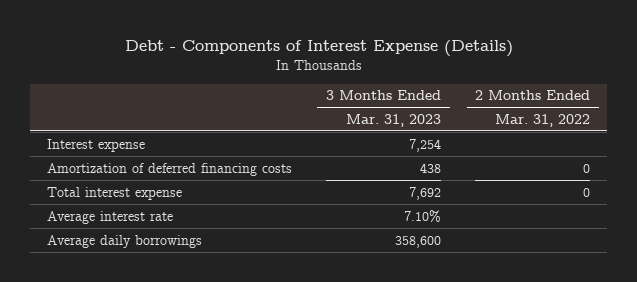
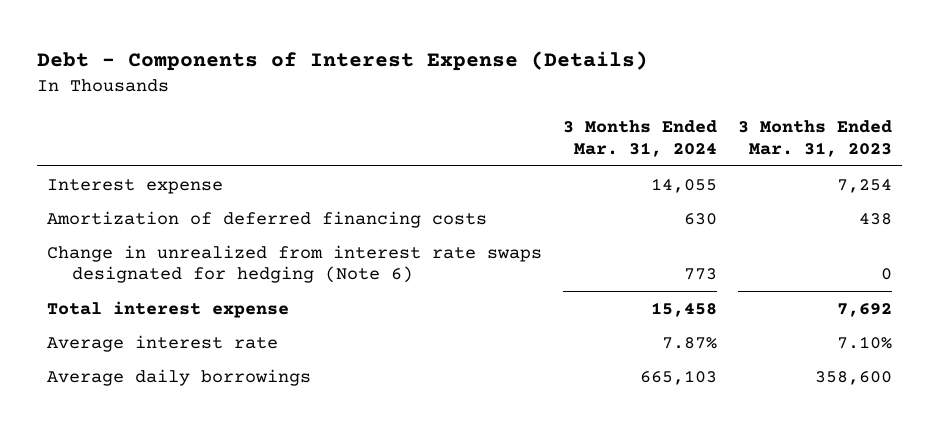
- | 3 Months Ended Mar. 31, 2023 | 2 Months Ended Mar. 31, 2022
+ | 3 Months Ended Mar. 31, 2024 | 3 Months Ended Mar. 31, 2023
+ Change in unrealized from interest rate swaps designated for hedging (Note 6) | 773 | 0

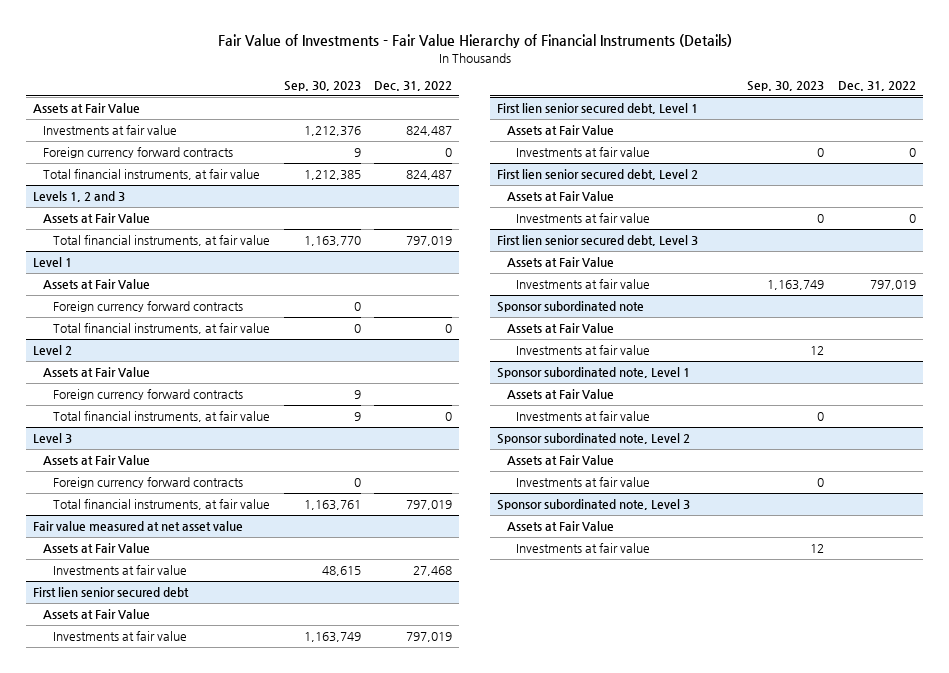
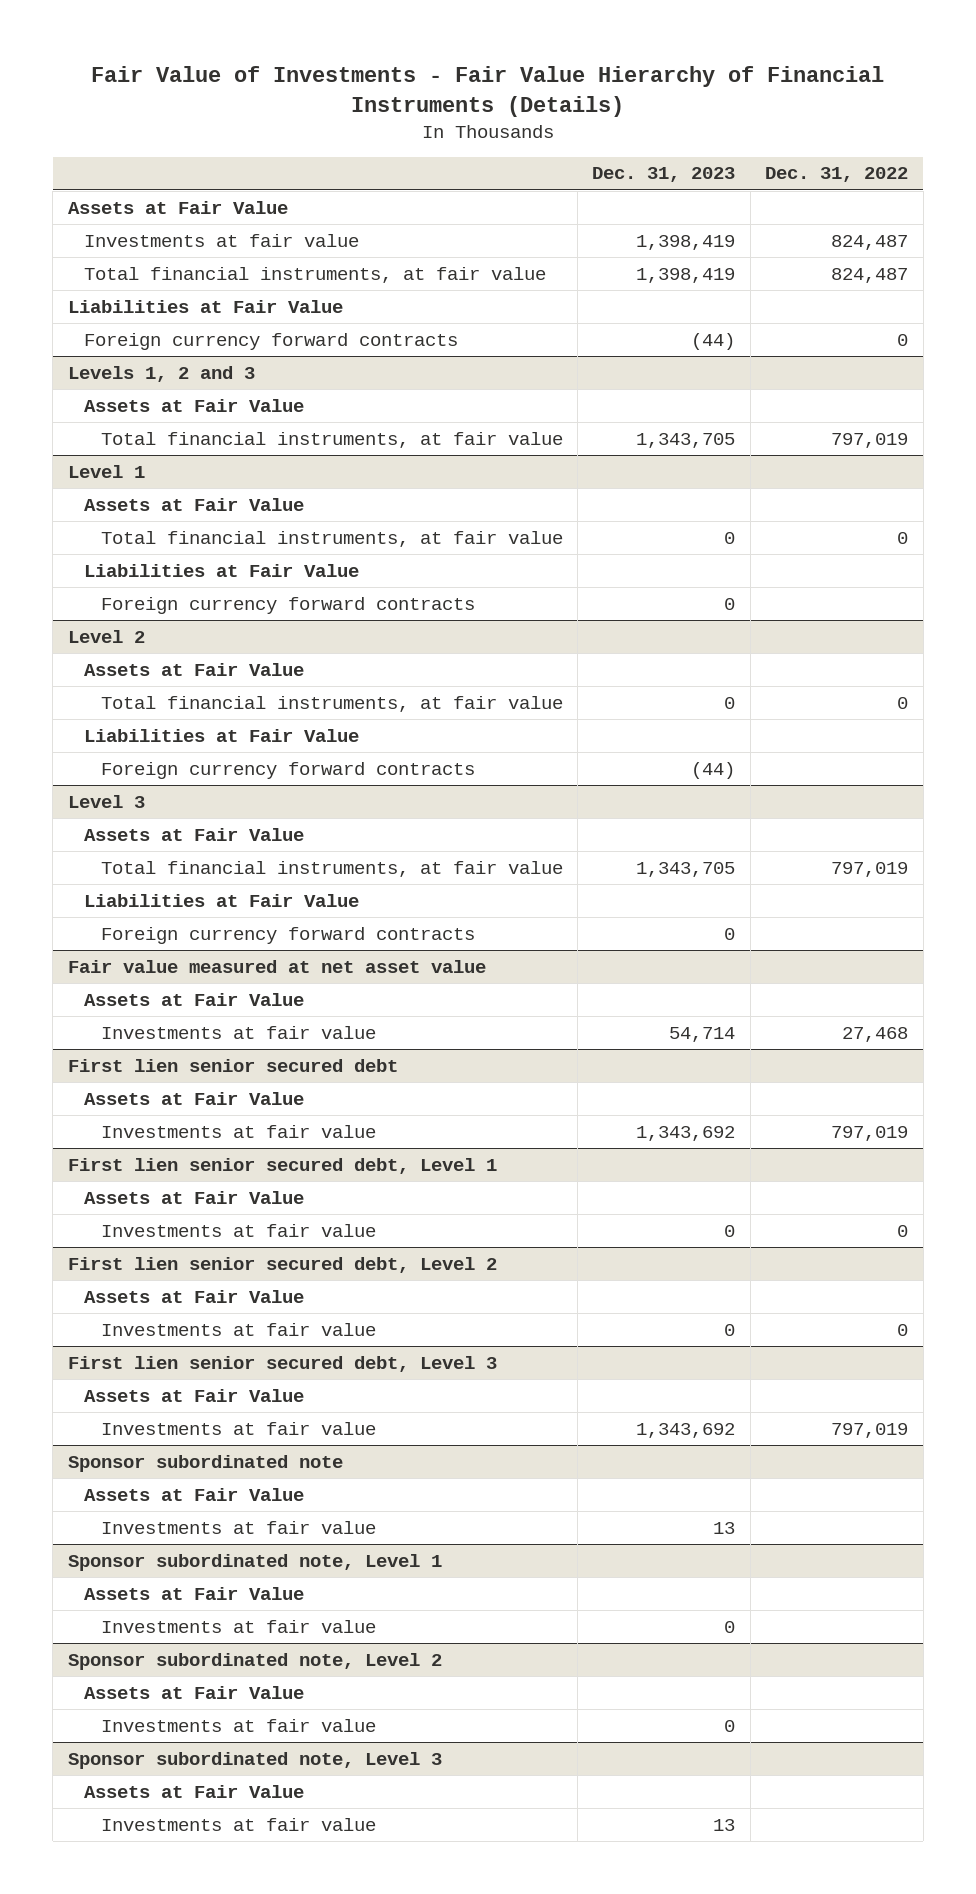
- | Sep. 30, 2023 | Dec. 31, 2022
+ | Dec. 31, 2023 | Dec. 31, 2022
+ Liabilities at Fair Value
moved down: Foreign currency forward contracts | (44) | 0
@ Level 1
+ Liabilities at Fair Value
moved down: Foreign currency forward contracts | 0 |
@ Level 2
+ Liabilities at Fair Value
moved down: Foreign currency forward contracts | (44) |
@ Level 3
+ Liabilities at Fair Value
moved down: Foreign currency forward contracts | 0 |

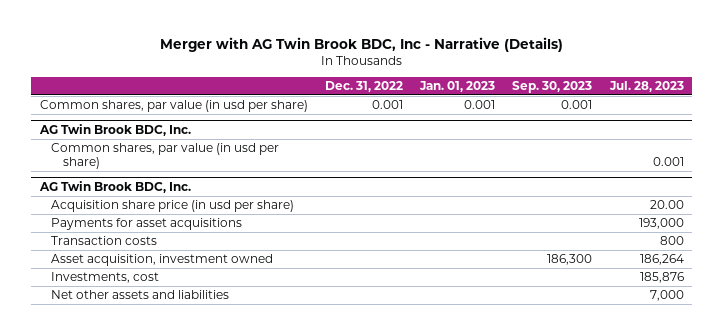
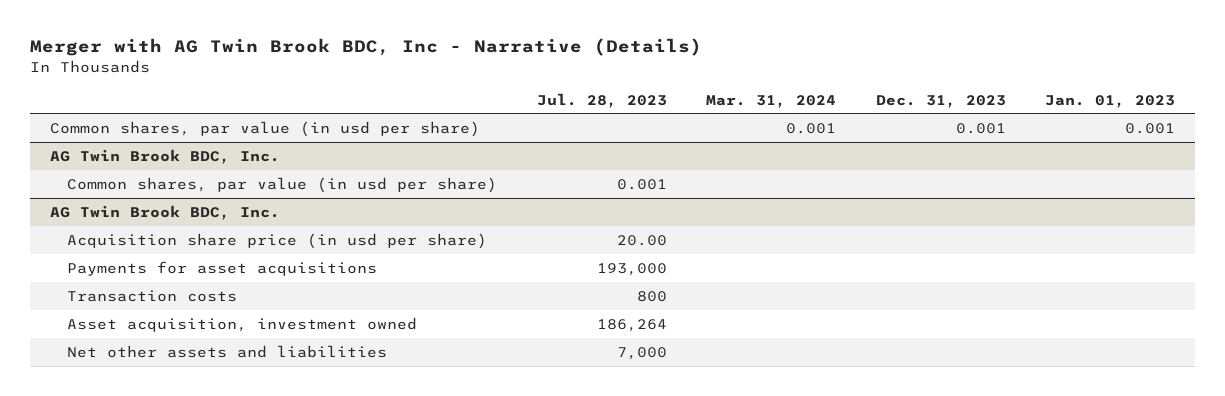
- | Dec. 31, 2022 | Jan. 01, 2023 | Sep. 30, 2023 | Jul. 28, 2023
+ | Jul. 28, 2023 | Mar. 31, 2024 | Dec. 31, 2023 | Jan. 01, 2023
@ AG Twin Brook BDC, Inc.
- Investments, cost | | | | 185,876

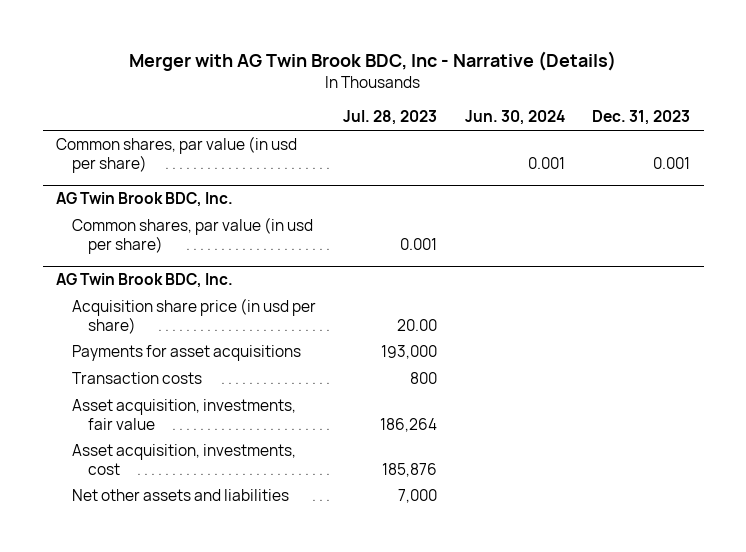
- | Jul. 28, 2023 | Mar. 31, 2024 | Dec. 31, 2023 | Jan. 01, 2023
+ | Jul. 28, 2023 | Jun. 30, 2024 | Dec. 31, 2023
@ AG Twin Brook BDC, Inc.
- Asset acquisition, investment owned | 186,264 | | |
+ Asset acquisition, investments, fair value | 186,264 | |
+ Asset acquisition, investments, cost | 185,876 | |

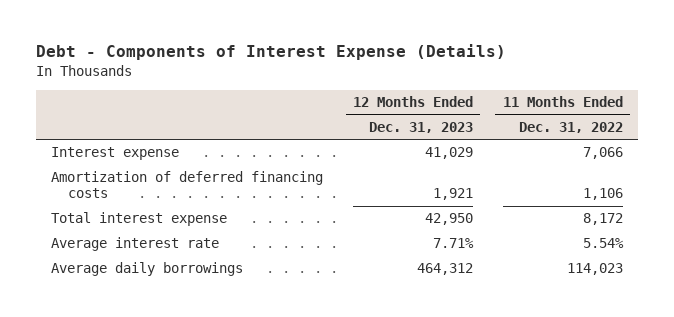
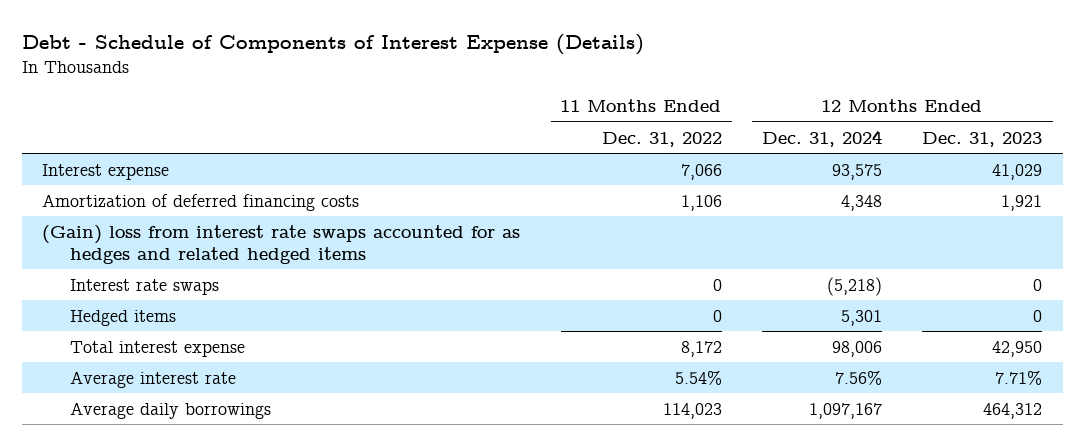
- Debt - Components of Interest Expense (Details)
+ Debt - Schedule of Components of Interest Expense (Details)
- | 12 Months Ended Dec. 31, 2023 | 11 Months Ended Dec. 31, 2022
+ | 11 Months Ended Dec. 31, 2022 | 12 Months Ended Dec. 31, 2024 | 12 Months Ended Dec. 31, 2023
+ (Gain) loss from interest rate swaps accounted for as hedges and related hedged items
+ Interest rate swaps | 0 | (5,218) | 0
+ Hedged items | 0 | 5,301 | 0

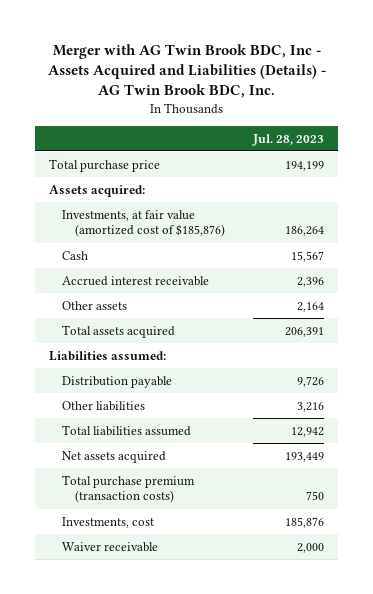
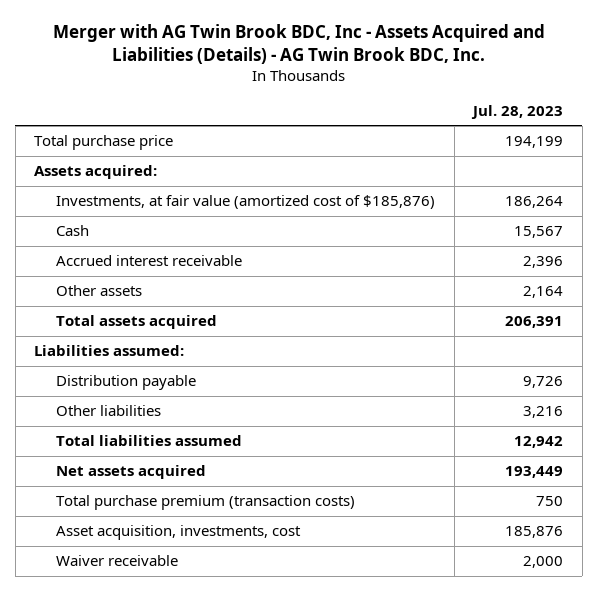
- Investments, cost | 185,876
+ Asset acquisition, investments, cost | 185,876

